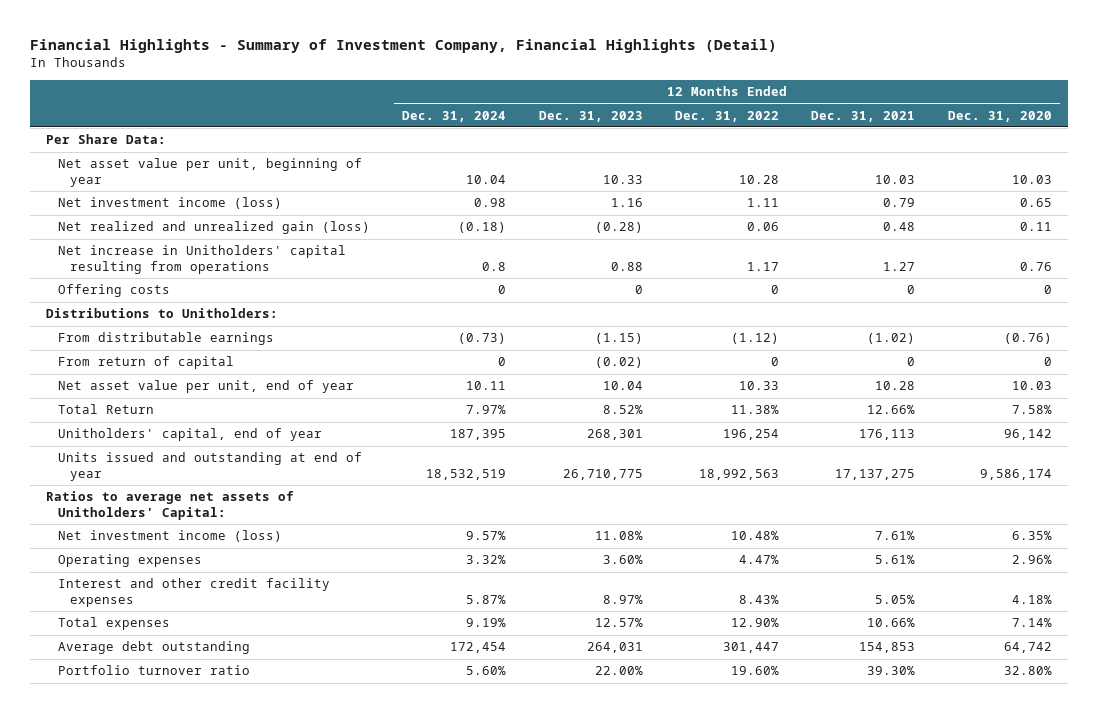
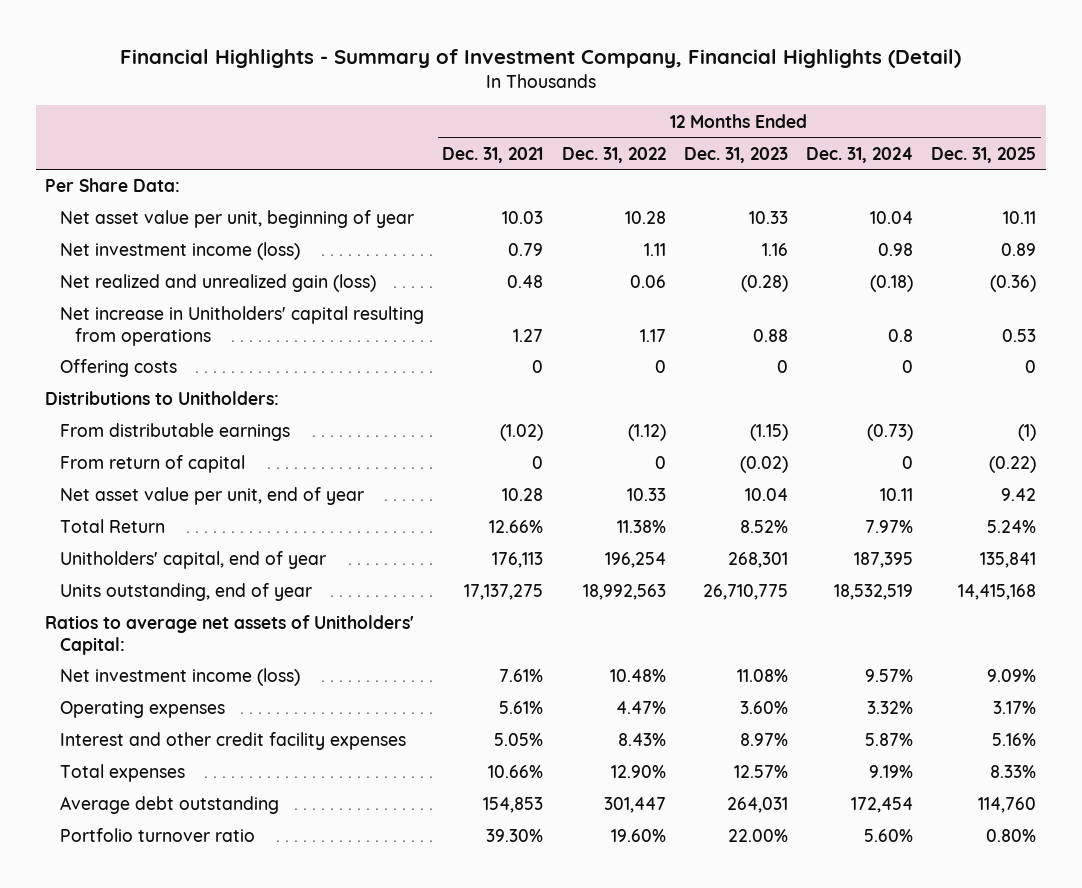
- | 12 Months Ended Dec. 31, 2024 | 12 Months Ended Dec. 31, 2023 | 12 Months Ended Dec. 31, 2022 | 12 Months Ended Dec. 31, 2021 | 12 Months Ended Dec. 31, 2020
+ | 12 Months Ended Dec. 31, 2021 | 12 Months Ended Dec. 31, 2022 | 12 Months Ended Dec. 31, 2023 | 12 Months Ended Dec. 31, 2024 | 12 Months Ended Dec. 31, 2025
- Units issued and outstanding at end of year | 18,532,519 | 26,710,775 | 18,992,563 | 17,137,275 | 9,586,174
+ Units outstanding, end of year | 17,137,275 | 18,992,563 | 26,710,775 | 18,532,519 | 14,415,168

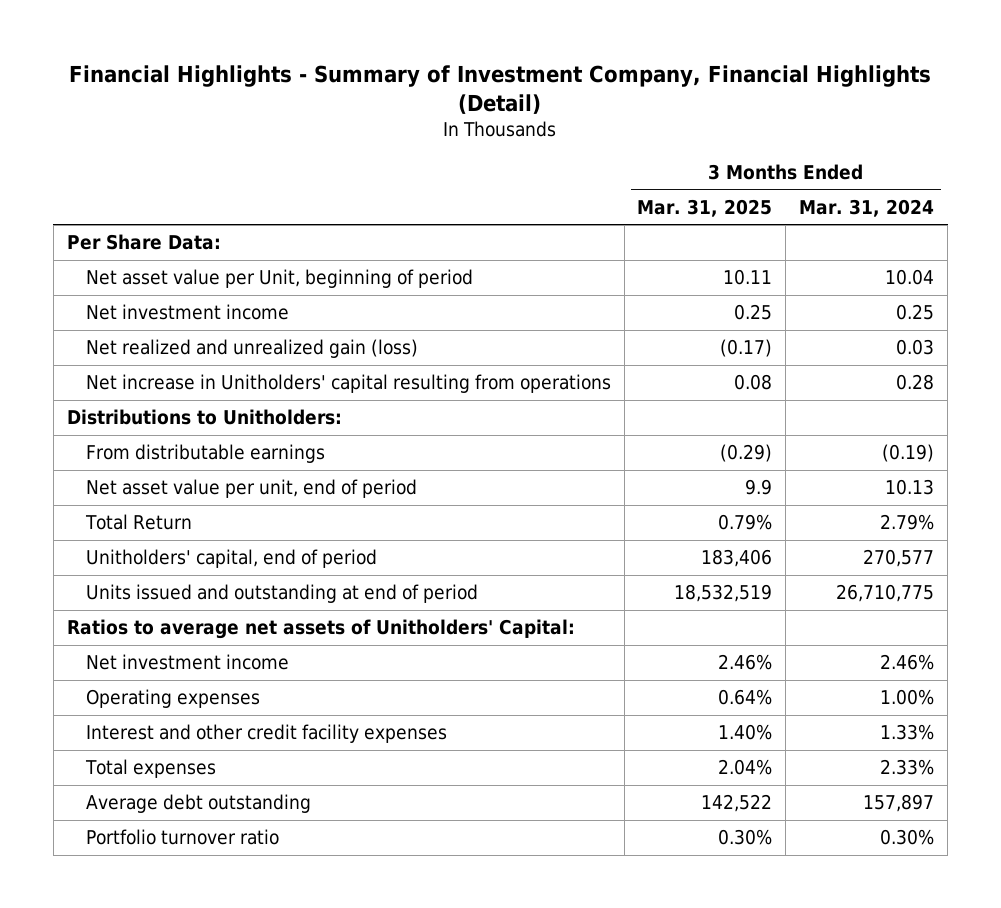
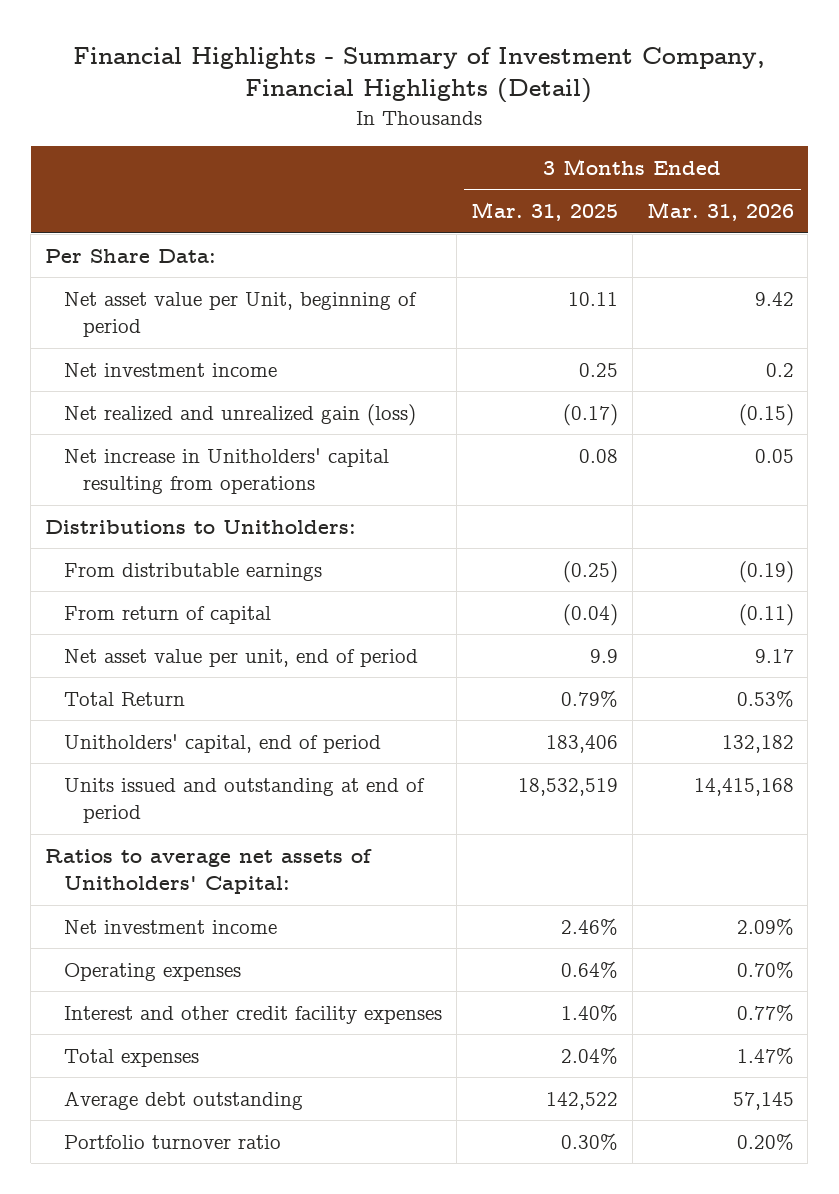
- | 3 Months Ended Mar. 31, 2025 | 3 Months Ended Mar. 31, 2024
+ | 3 Months Ended Mar. 31, 2025 | 3 Months Ended Mar. 31, 2026
- From distributable earnings | (0.29) | (0.19)
+ From distributable earnings | (0.25) | (0.19)
+ From return of capital | (0.04) | (0.11)

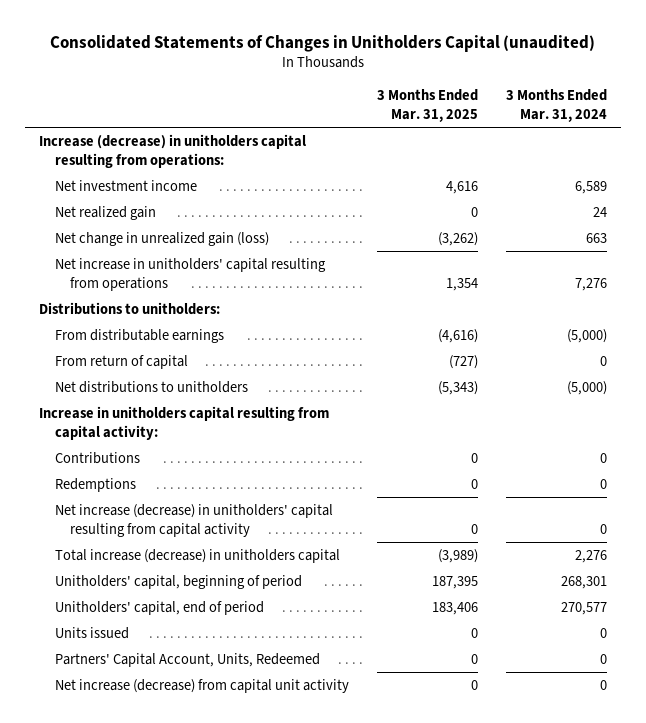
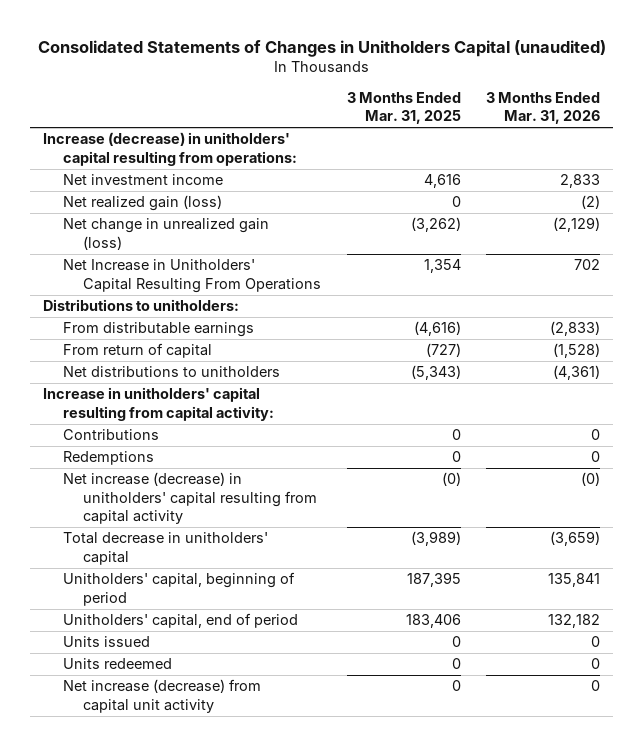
- | 3 Months Ended Mar. 31, 2025 | 3 Months Ended Mar. 31, 2024
+ | 3 Months Ended Mar. 31, 2025 | 3 Months Ended Mar. 31, 2026
- Increase (decrease) in unitholders capital resulting from operations:
+ Increase (decrease) in unitholders' capital resulting from operations:
- Net realized gain | 0 | 24
+ Net realized gain (loss) | 0 | (2)
- Net increase in unitholders' capital resulting from operations | 1,354 | 7,276
+ Net Increase in Unitholders' Capital Resulting From Operations | 1,354 | 702
- Increase in unitholders capital resulting from capital activity:
+ Increase in unitholders' capital resulting from capital activity:
- Net increase (decrease) in unitholders' capital resulting from capital activity | 0 | 0
- Total increase (decrease) in unitholders capital | (3,989) | 2,276
+ Net increase (decrease) in unitholders' capital resulting from capital activity | (0) | (0)
+ Total decrease in unitholders' capital | (3,989) | (3,659)
- Partners' Capital Account, Units, Redeemed | 0 | 0
+ Units redeemed | 0 | 0

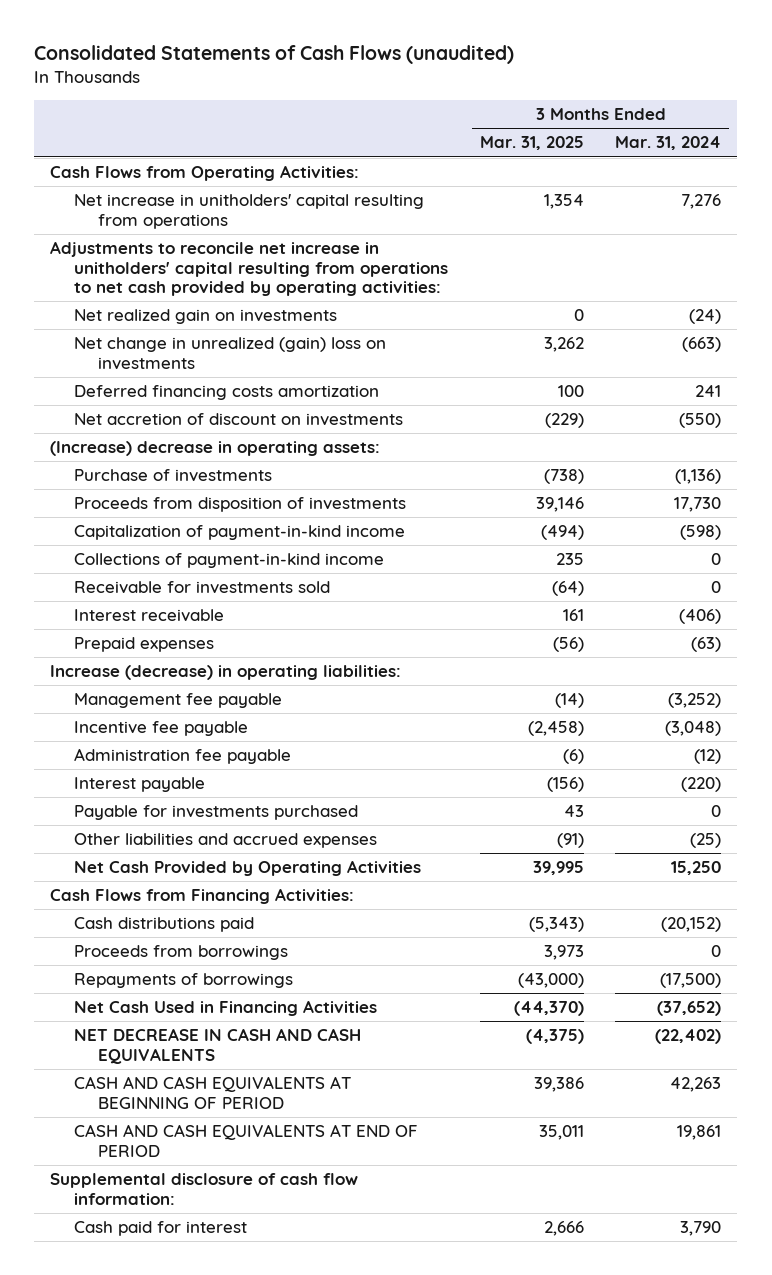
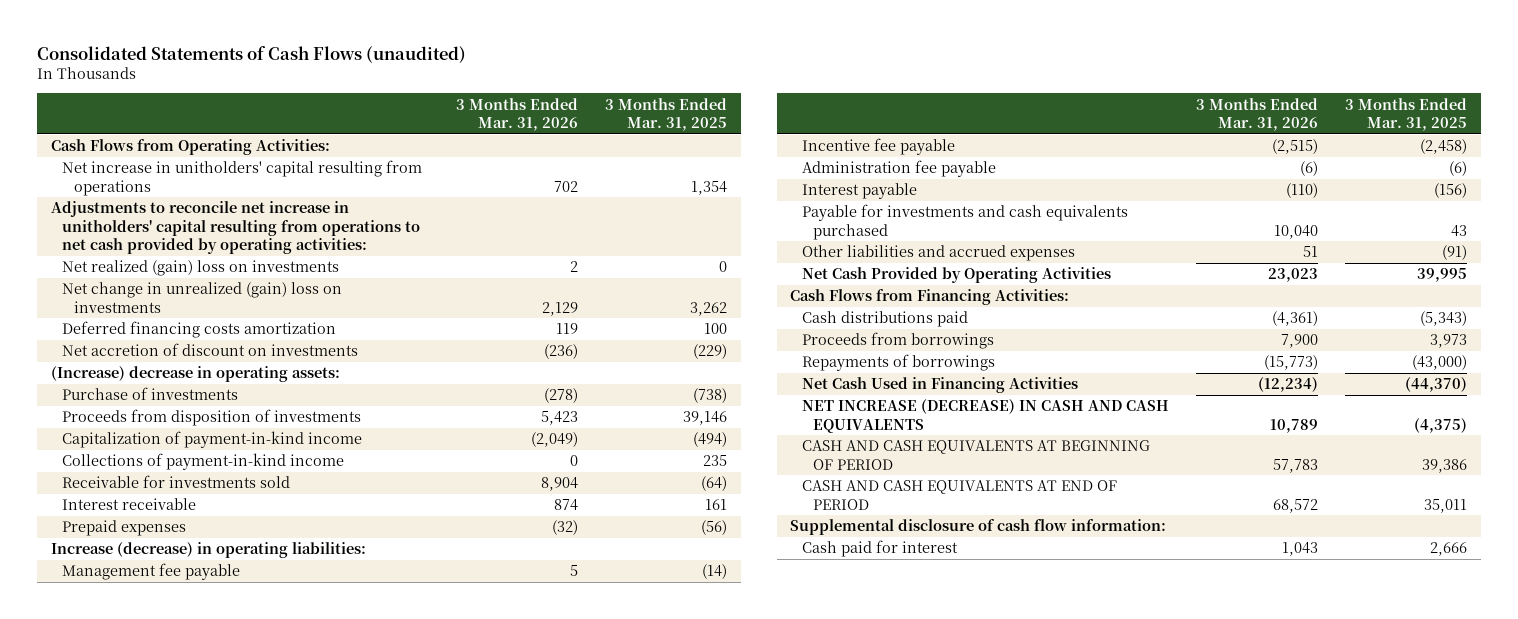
- | 3 Months Ended Mar. 31, 2025 | 3 Months Ended Mar. 31, 2024
+ | 3 Months Ended Mar. 31, 2026 | 3 Months Ended Mar. 31, 2025
- Net realized gain on investments | 0 | (24)
+ Net realized (gain) loss on investments | 2 | 0
- Payable for investments purchased | 43 | 0
+ Payable for investments and cash equivalents purchased | 10,040 | 43
- NET DECREASE IN CASH AND CASH EQUIVALENTS | (4,375) | (22,402)
+ NET INCREASE (DECREASE) IN CASH AND CASH EQUIVALENTS | 10,789 | (4,375)

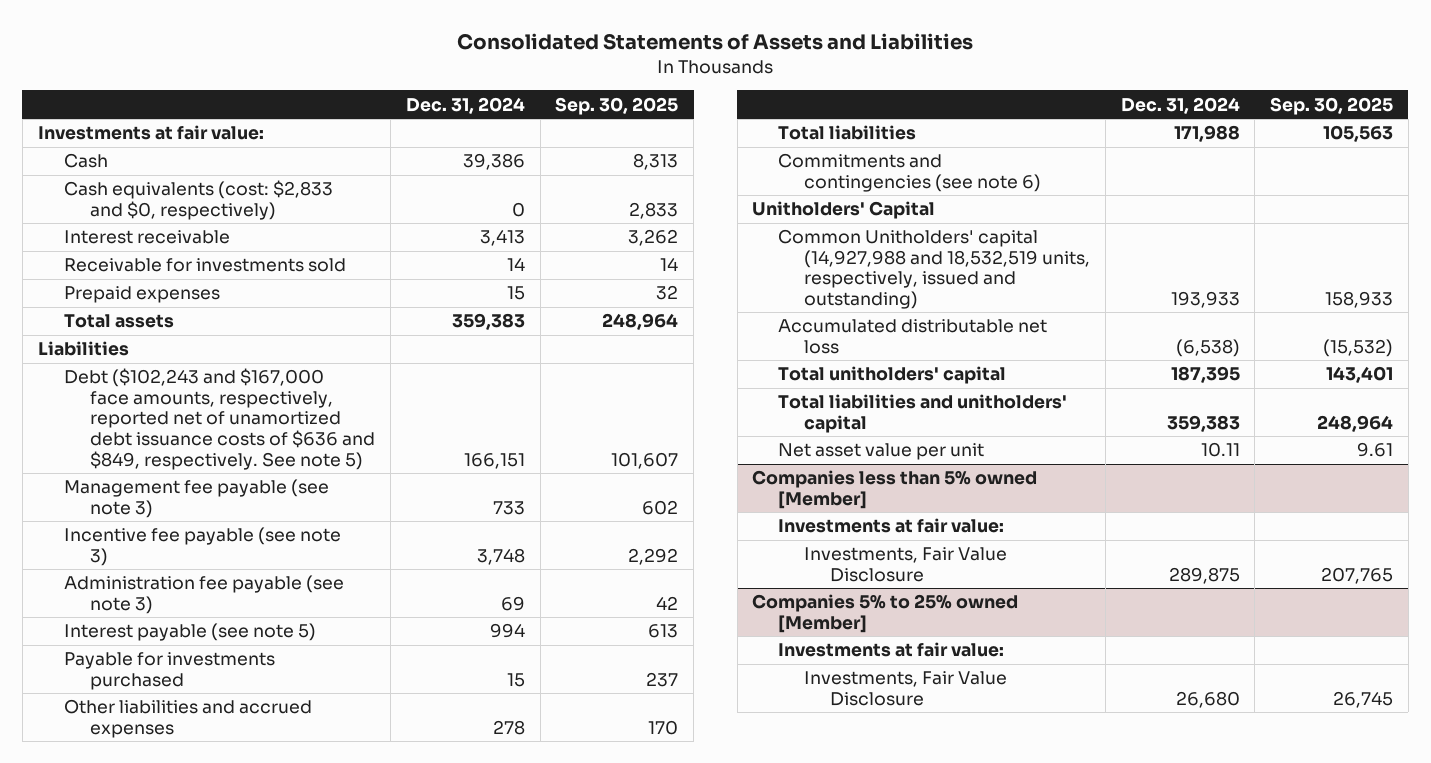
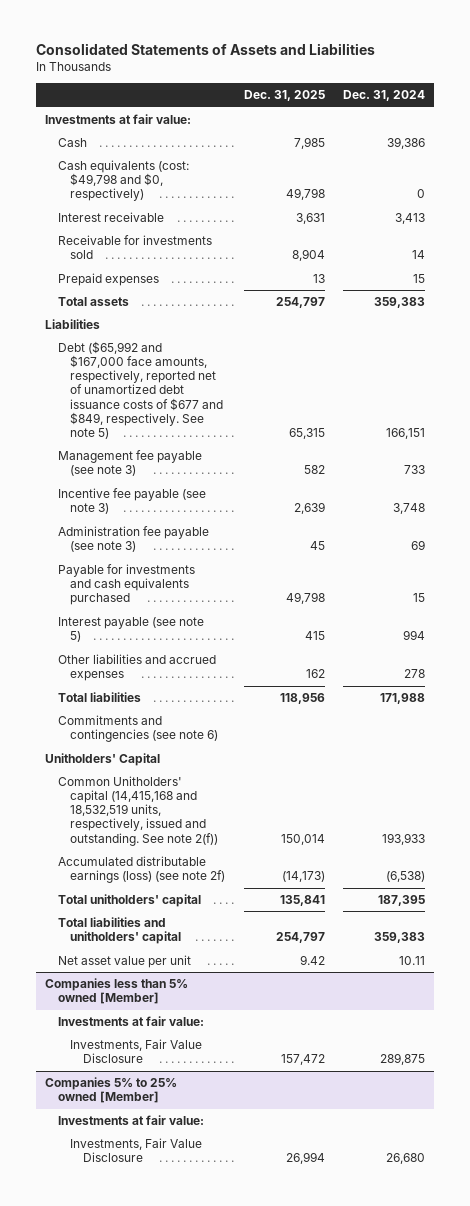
- | Dec. 31, 2024 | Sep. 30, 2025
+ | Dec. 31, 2025 | Dec. 31, 2024
- Cash equivalents (cost: $2,833 and $0, respectively) | 0 | 2,833
+ Cash equivalents (cost: $49,798 and $0, respectively) | 49,798 | 0
- Debt ($102,243 and $167,000 face amounts, respectively, reported net of unamortized debt issuance costs of $636 and $849, respectively. See note 5) | 166,151 | 101,607
+ Debt ($65,992 and $167,000 face amounts, respectively, reported net of unamortized debt issuance costs of $677 and $849, respectively. See note 5) | 65,315 | 166,151
+ Payable for investments and cash equivalents purchased | 49,798 | 15
- Payable for investments purchased | 15 | 237
- Common Unitholders' capital (14,927,988 and 18,532,519 units, respectively, issued and outstanding) | 193,933 | 158,933
- Accumulated distributable net loss | (6,538) | (15,532)
+ Common Unitholders' capital (14,415,168 and 18,532,519 units, respectively, issued and outstanding. See note 2(f)) | 150,014 | 193,933
+ Accumulated distributable earnings (loss) (see note 2f) | (14,173) | (6,538)

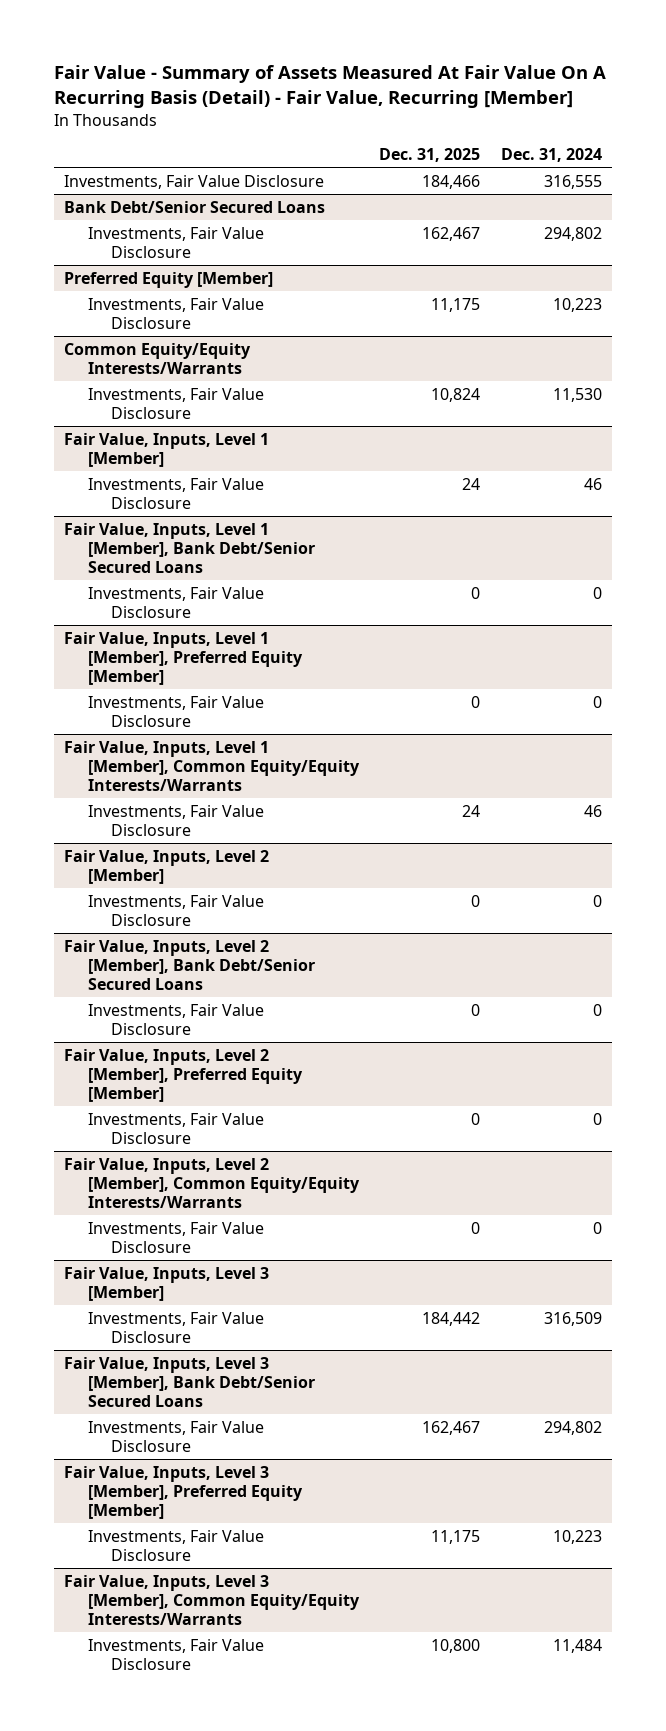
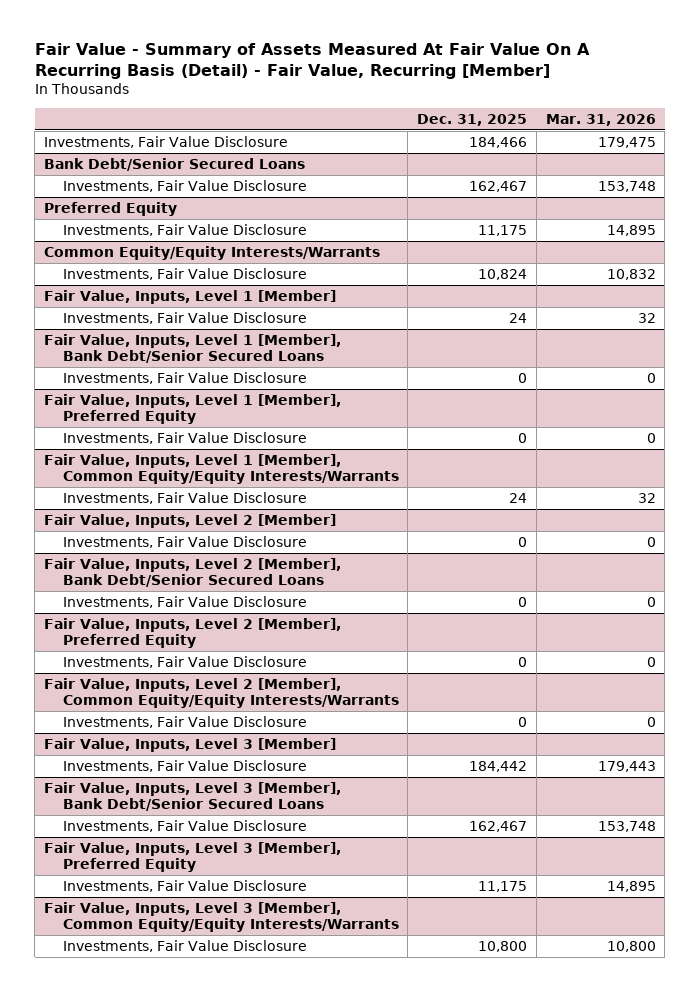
- | Dec. 31, 2025 | Dec. 31, 2024
+ | Dec. 31, 2025 | Mar. 31, 2026
- Preferred Equity [Member]
+ Preferred Equity
- Fair Value, Inputs, Level 1 [Member], Preferred Equity [Member]
+ Fair Value, Inputs, Level 1 [Member], Preferred Equity
- Fair Value, Inputs, Level 2 [Member], Preferred Equity [Member]
+ Fair Value, Inputs, Level 2 [Member], Preferred Equity
- Fair Value, Inputs, Level 3 [Member], Preferred Equity [Member]
+ Fair Value, Inputs, Level 3 [Member], Preferred Equity

